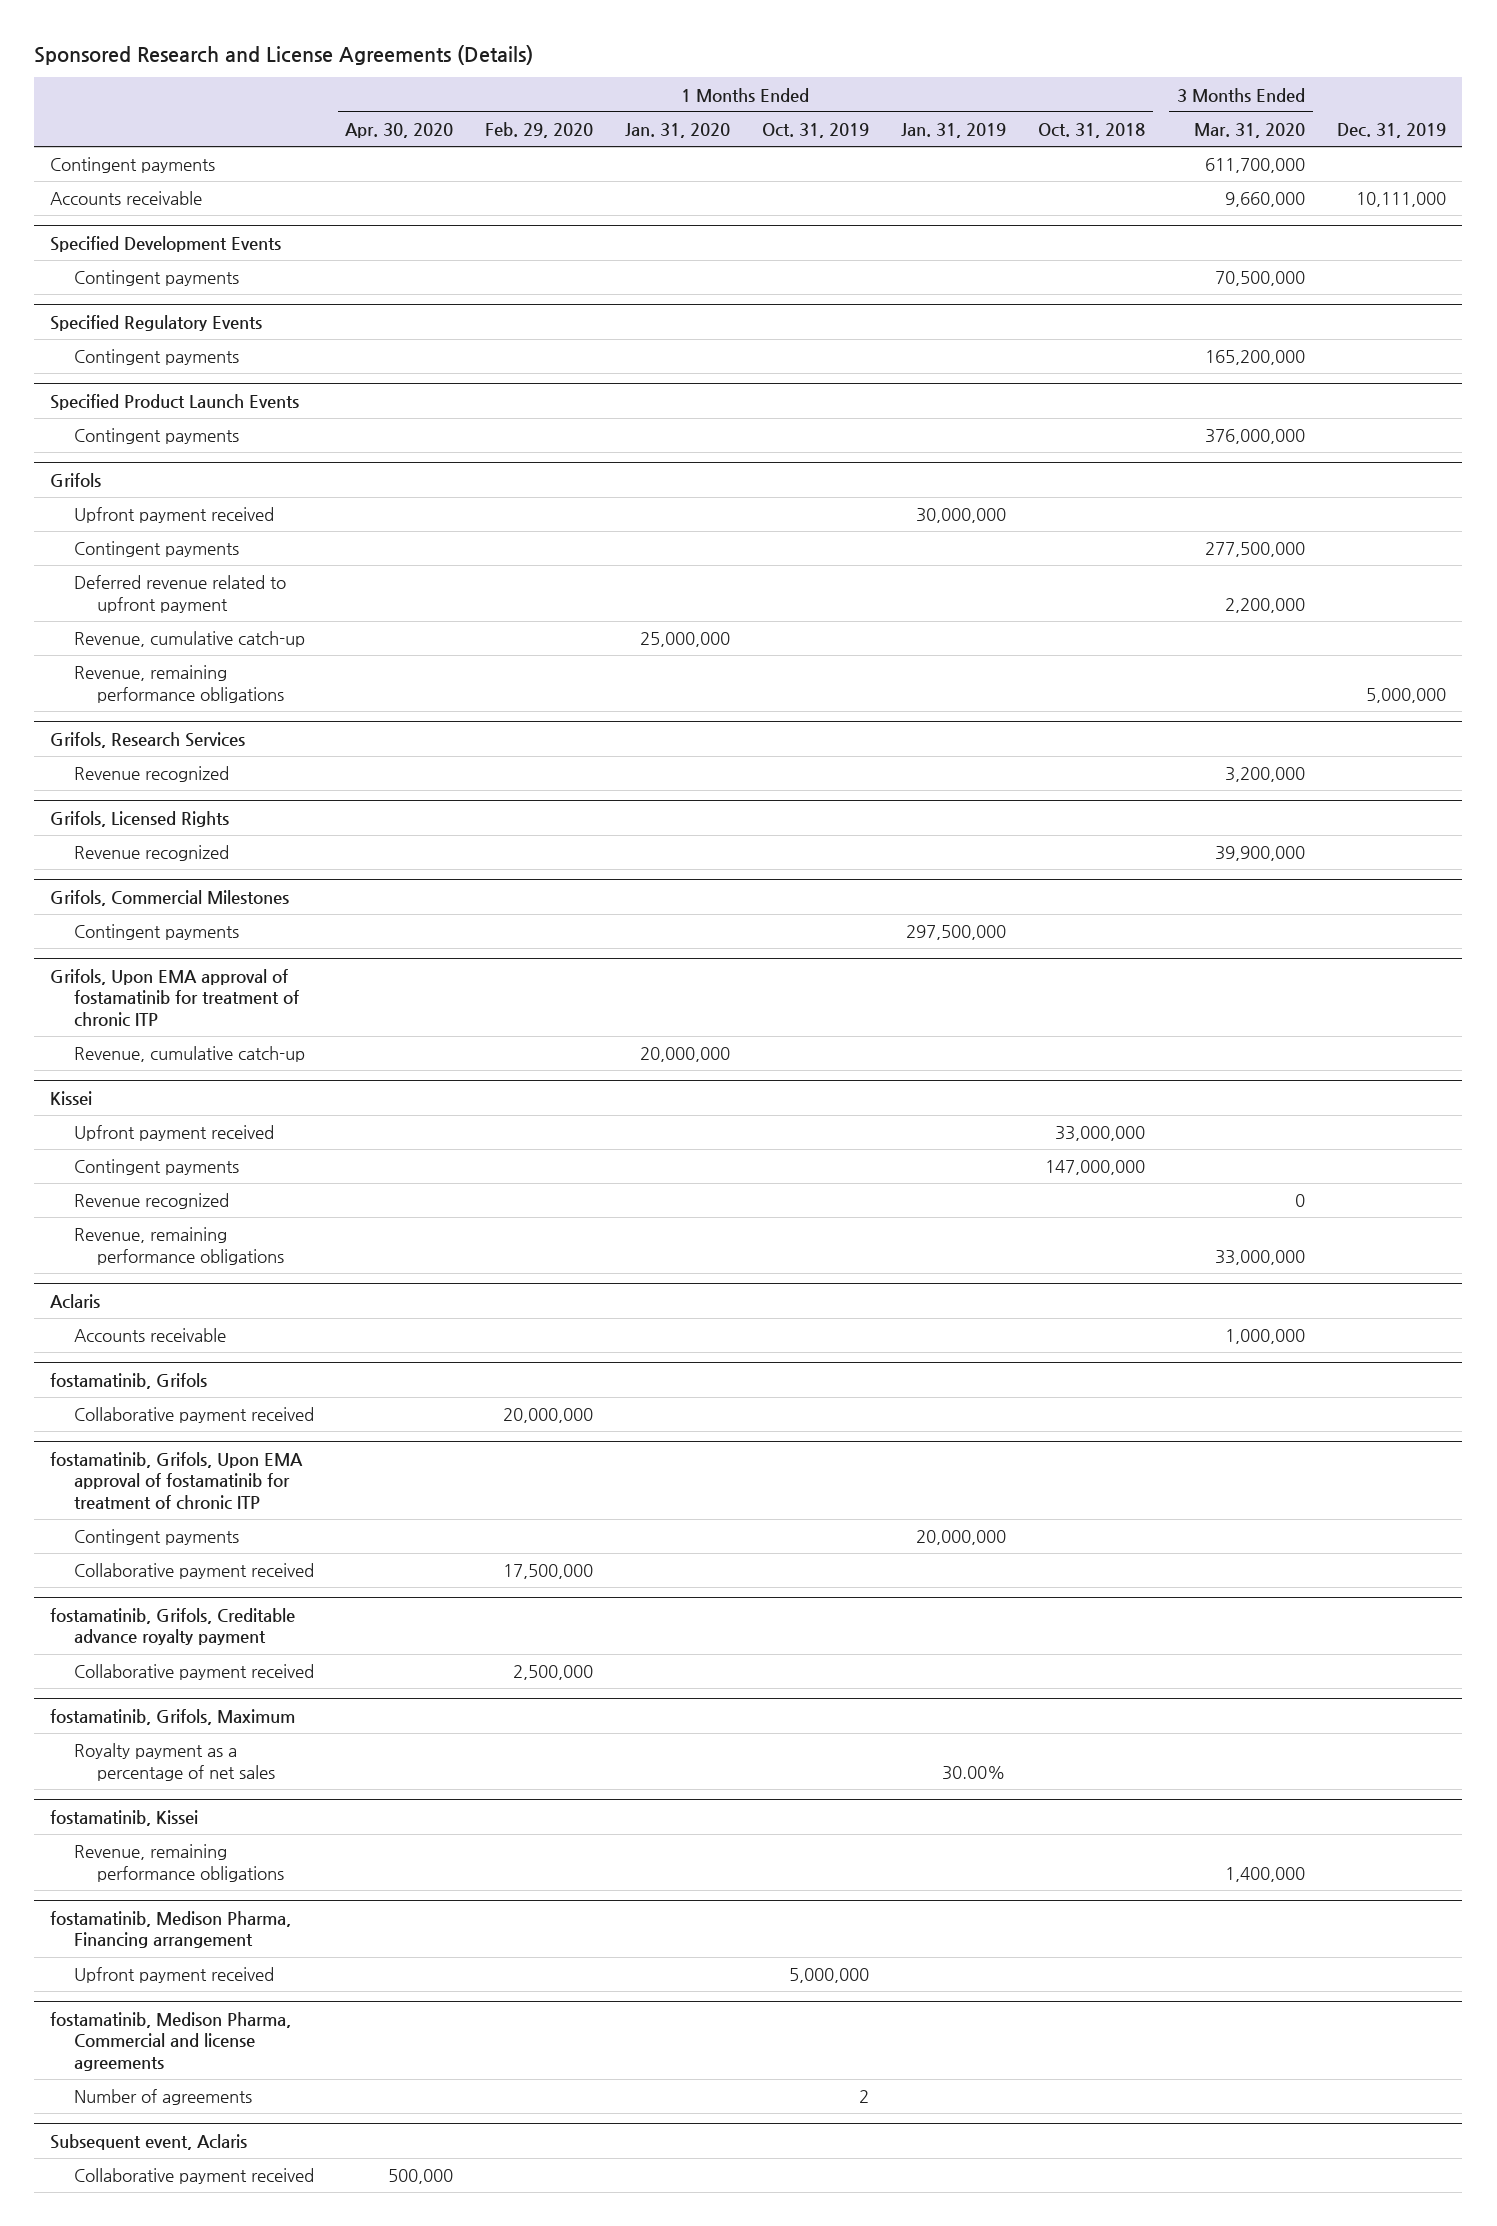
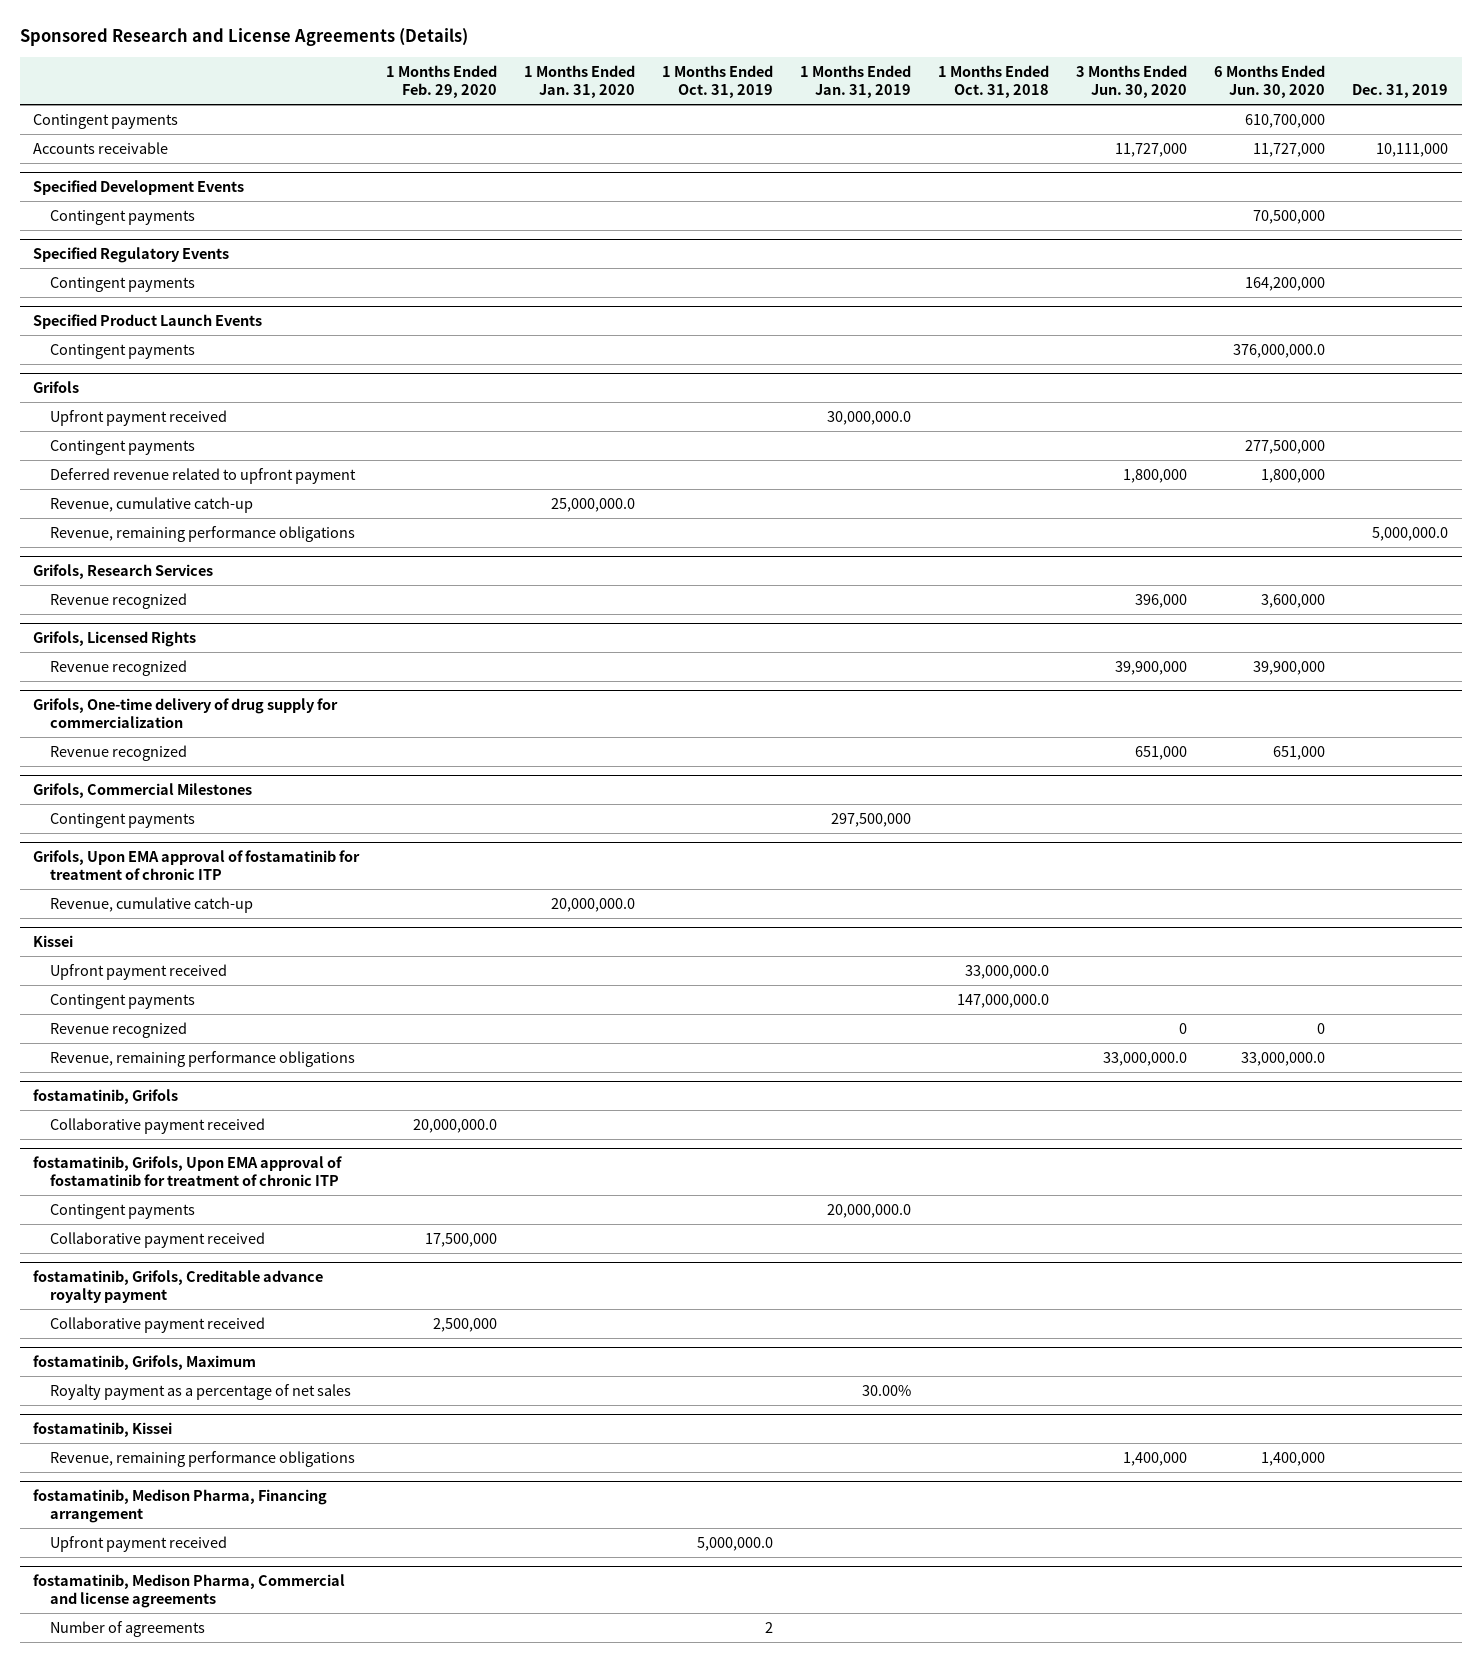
- | 1 Months Ended Apr. 30, 2020 | 1 Months Ended Feb. 29, 2020 | 1 Months Ended Jan. 31, 2020 | 1 Months Ended Oct. 31, 2019 | 1 Months Ended Jan. 31, 2019 | 1 Months Ended Oct. 31, 2018 | 3 Months Ended Mar. 31, 2020 | Dec. 31, 2019
+ | 1 Months Ended Feb. 29, 2020 | 1 Months Ended Jan. 31, 2020 | 1 Months Ended Oct. 31, 2019 | 1 Months Ended Jan. 31, 2019 | 1 Months Ended Oct. 31, 2018 | 3 Months Ended Jun. 30, 2020 | 6 Months Ended Jun. 30, 2020 | Dec. 31, 2019
@ Grifols
- Upfront payment received | | | | | 30,000,000 | | |
+ Upfront payment received | | | | 30,000,000.0 | | | |
- Revenue, cumulative catch-up | | | 25,000,000 | | | | |
- Revenue, remaining performance obligations | | | | | | | | 5,000,000
+ Revenue, cumulative catch-up | | 25,000,000.0 | | | | | |
+ Revenue, remaining performance obligations | | | | | | | | 5,000,000.0
+ Grifols, One-time delivery of drug supply for commercialization
+ Revenue recognized | | | | | | 651,000 | 651,000 |
@ Grifols, Upon EMA approval of fostamatinib for treatment of chronic ITP
- Revenue, cumulative catch-up | | | 20,000,000 | | | | |
+ Revenue, cumulative catch-up | | 20,000,000.0 | | | | | |
@ Kissei
- Upfront payment received | | | | | | 33,000,000 | |
- Contingent payments | | | | | | 147,000,000 | |
+ Upfront payment received | | | | | 33,000,000.0 | | |
+ Contingent payments | | | | | 147,000,000.0 | | |
- Aclaris
- Accounts receivable | | | | | | | 1,000,000 |
@ fostamatinib, Grifols
- Collaborative payment received | | 20,000,000 | | | | | |
+ Collaborative payment received | 20,000,000.0 | | | | | | |
@ fostamatinib, Grifols, Upon EMA approval of fostamatinib for treatment of chronic ITP
- Contingent payments | | | | | 20,000,000 | | |
+ Contingent payments | | | | 20,000,000.0 | | | |
@ fostamatinib, Medison Pharma, Financing arrangement
- Upfront payment received | | | | 5,000,000 | | | |
+ Upfront payment received | | | 5,000,000.0 | | | | |
- Subsequent event, Aclaris
- Collaborative payment received | 500,000 | | | | | | |

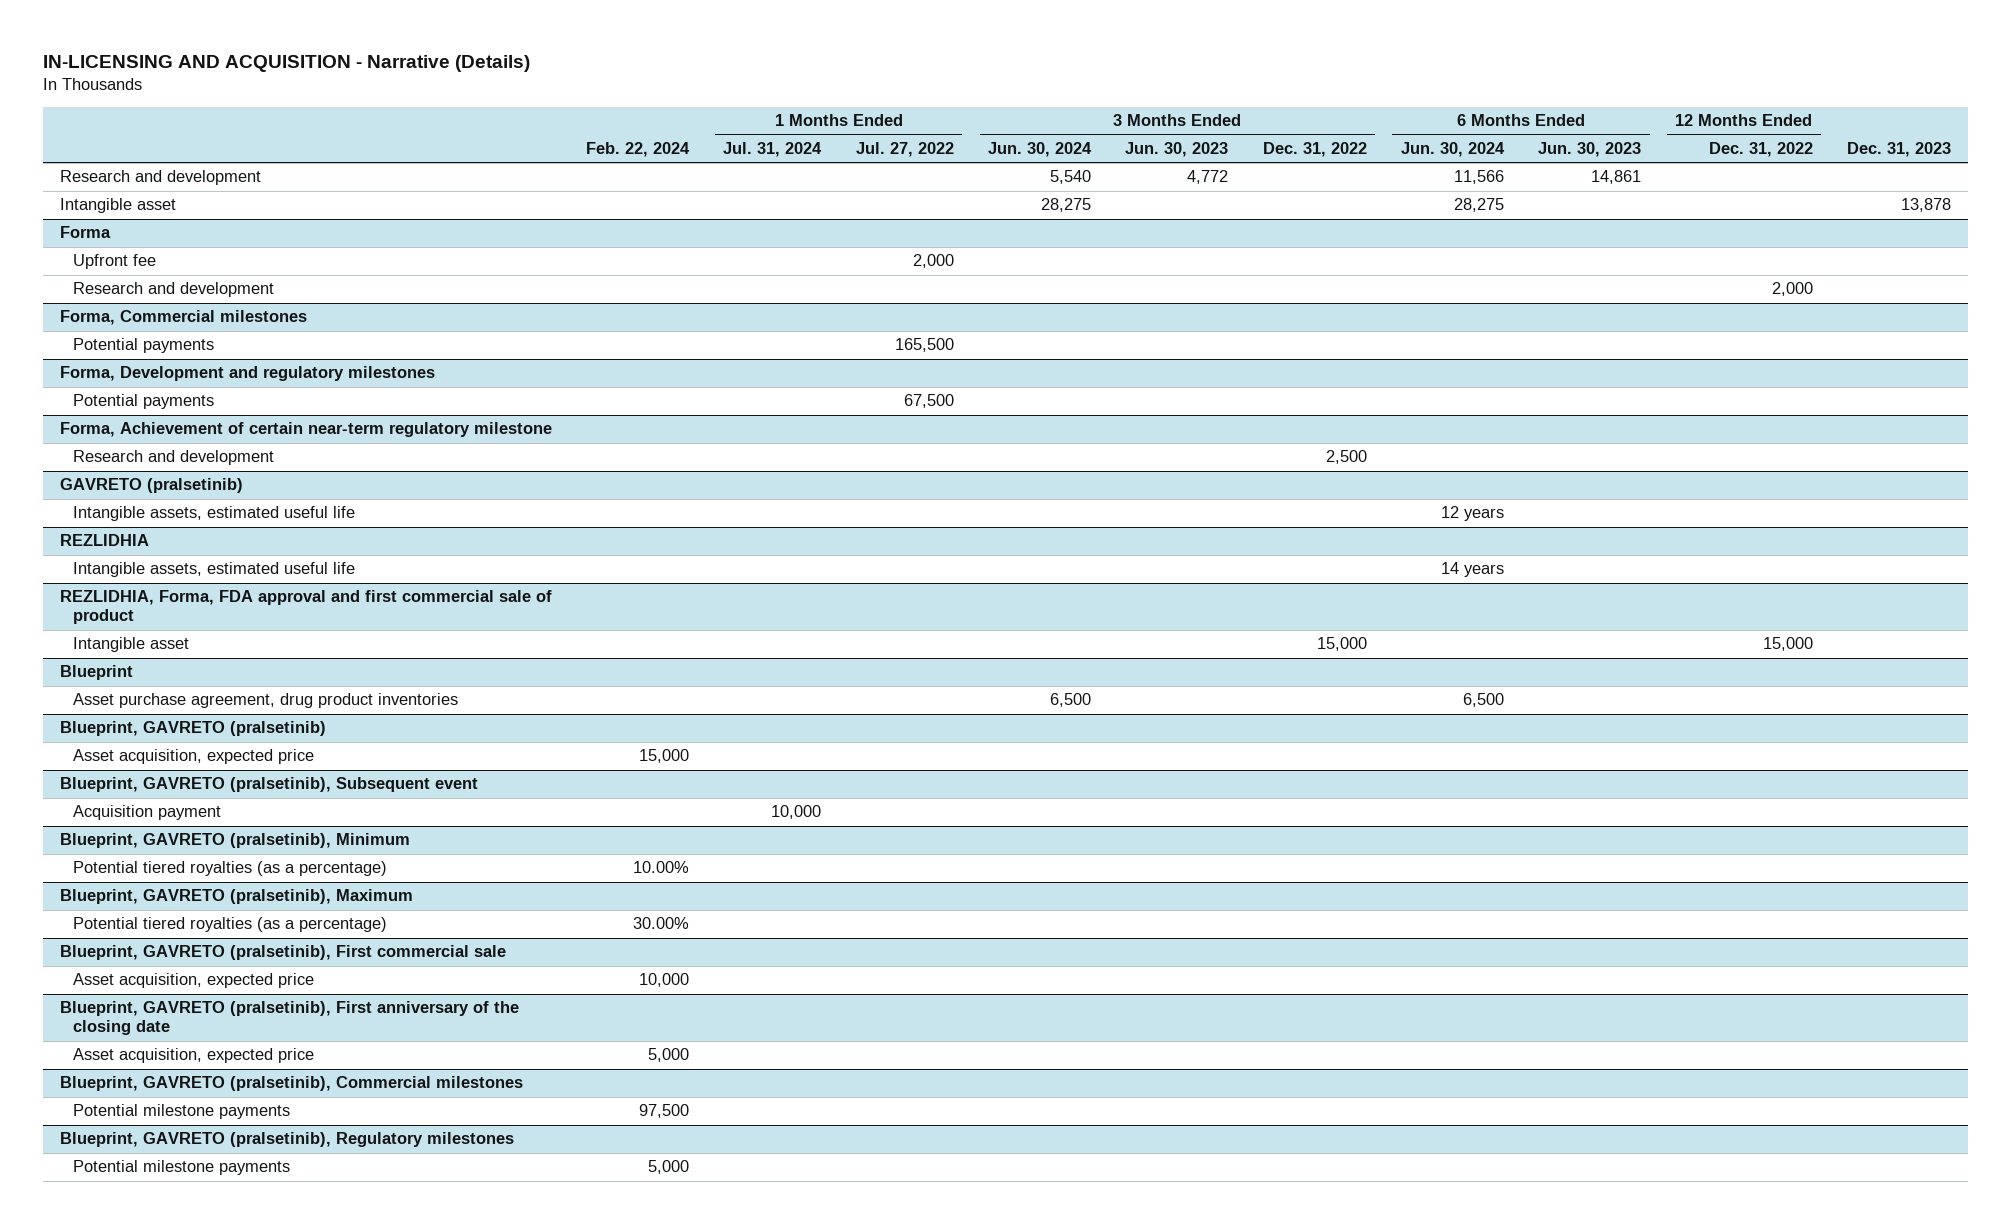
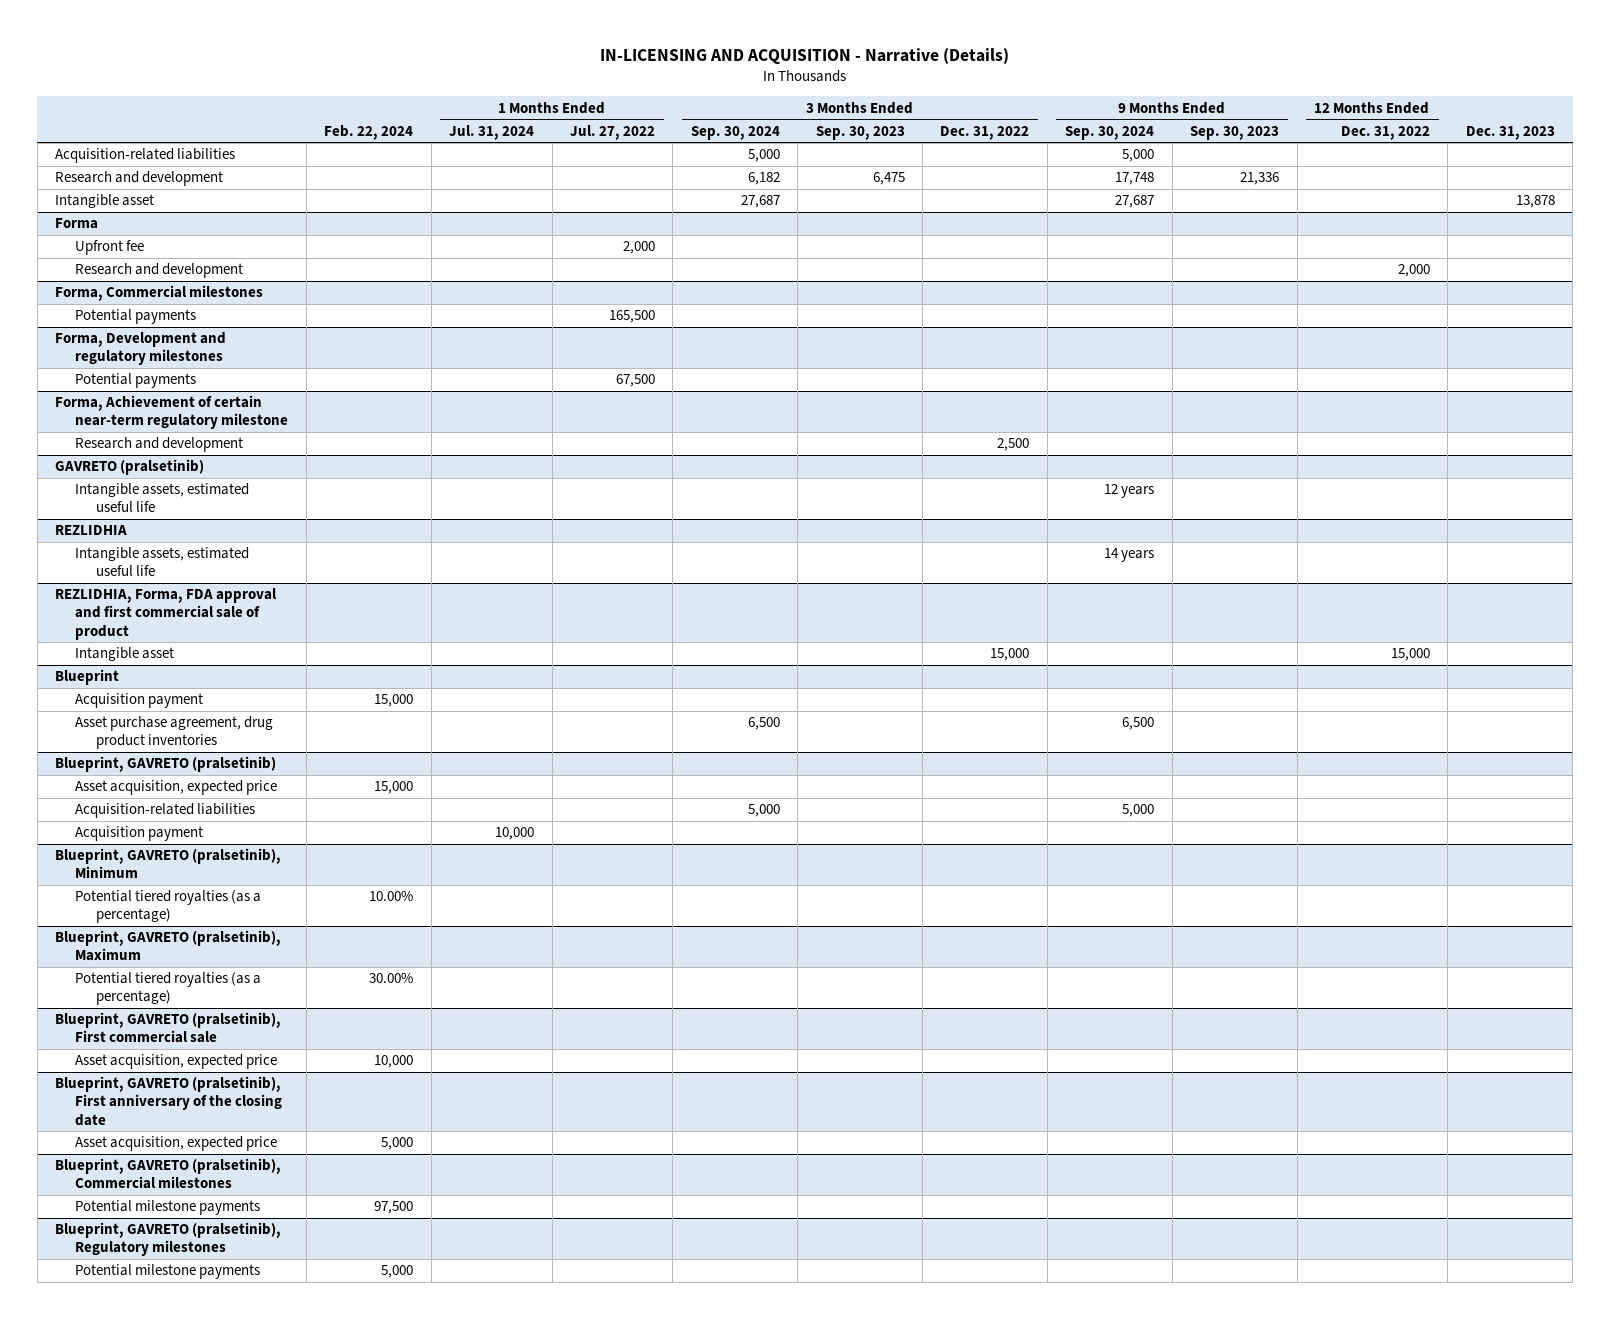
- | Feb. 22, 2024 | 1 Months Ended Jul. 31, 2024 | 1 Months Ended Jul. 27, 2022 | 3 Months Ended Jun. 30, 2024 | 3 Months Ended Jun. 30, 2023 | 3 Months Ended Dec. 31, 2022 | 6 Months Ended Jun. 30, 2024 | 6 Months Ended Jun. 30, 2023 | 12 Months Ended Dec. 31, 2022 | Dec. 31, 2023
+ | Feb. 22, 2024 | 1 Months Ended Jul. 31, 2024 | 1 Months Ended Jul. 27, 2022 | 3 Months Ended Sep. 30, 2024 | 3 Months Ended Sep. 30, 2023 | 3 Months Ended Dec. 31, 2022 | 9 Months Ended Sep. 30, 2024 | 9 Months Ended Sep. 30, 2023 | 12 Months Ended Dec. 31, 2022 | Dec. 31, 2023
+ Acquisition-related liabilities | | | | 5,000 | | | 5,000 | | |
@ Blueprint
+ Acquisition payment | 15,000 | | | | | | | | |
- Blueprint, GAVRETO (pralsetinib), Subsequent event
- Acquisition payment | | 10,000 | | | | | | | |
@ Blueprint, GAVRETO (pralsetinib)
+ Acquisition-related liabilities | | | | 5,000 | | | 5,000 | | |
+ Acquisition payment | | 10,000 | | | | | | | |

